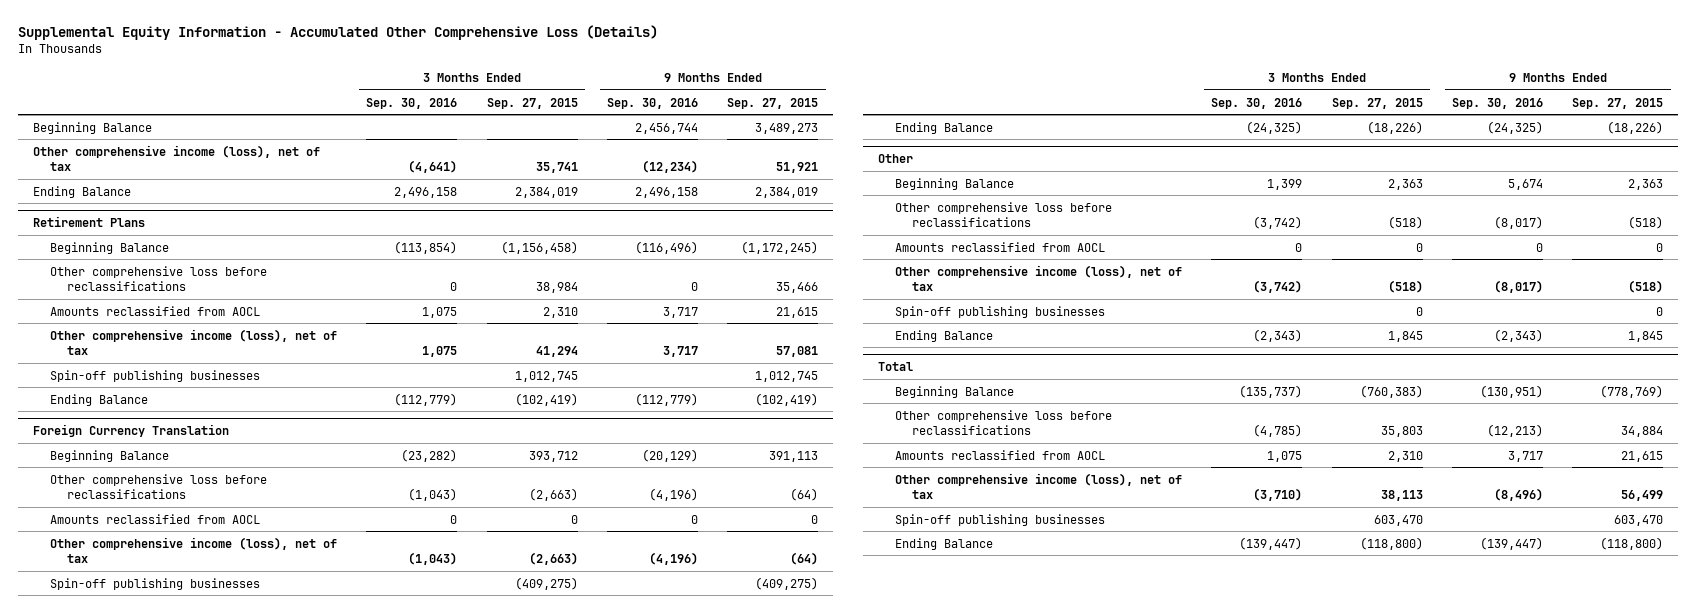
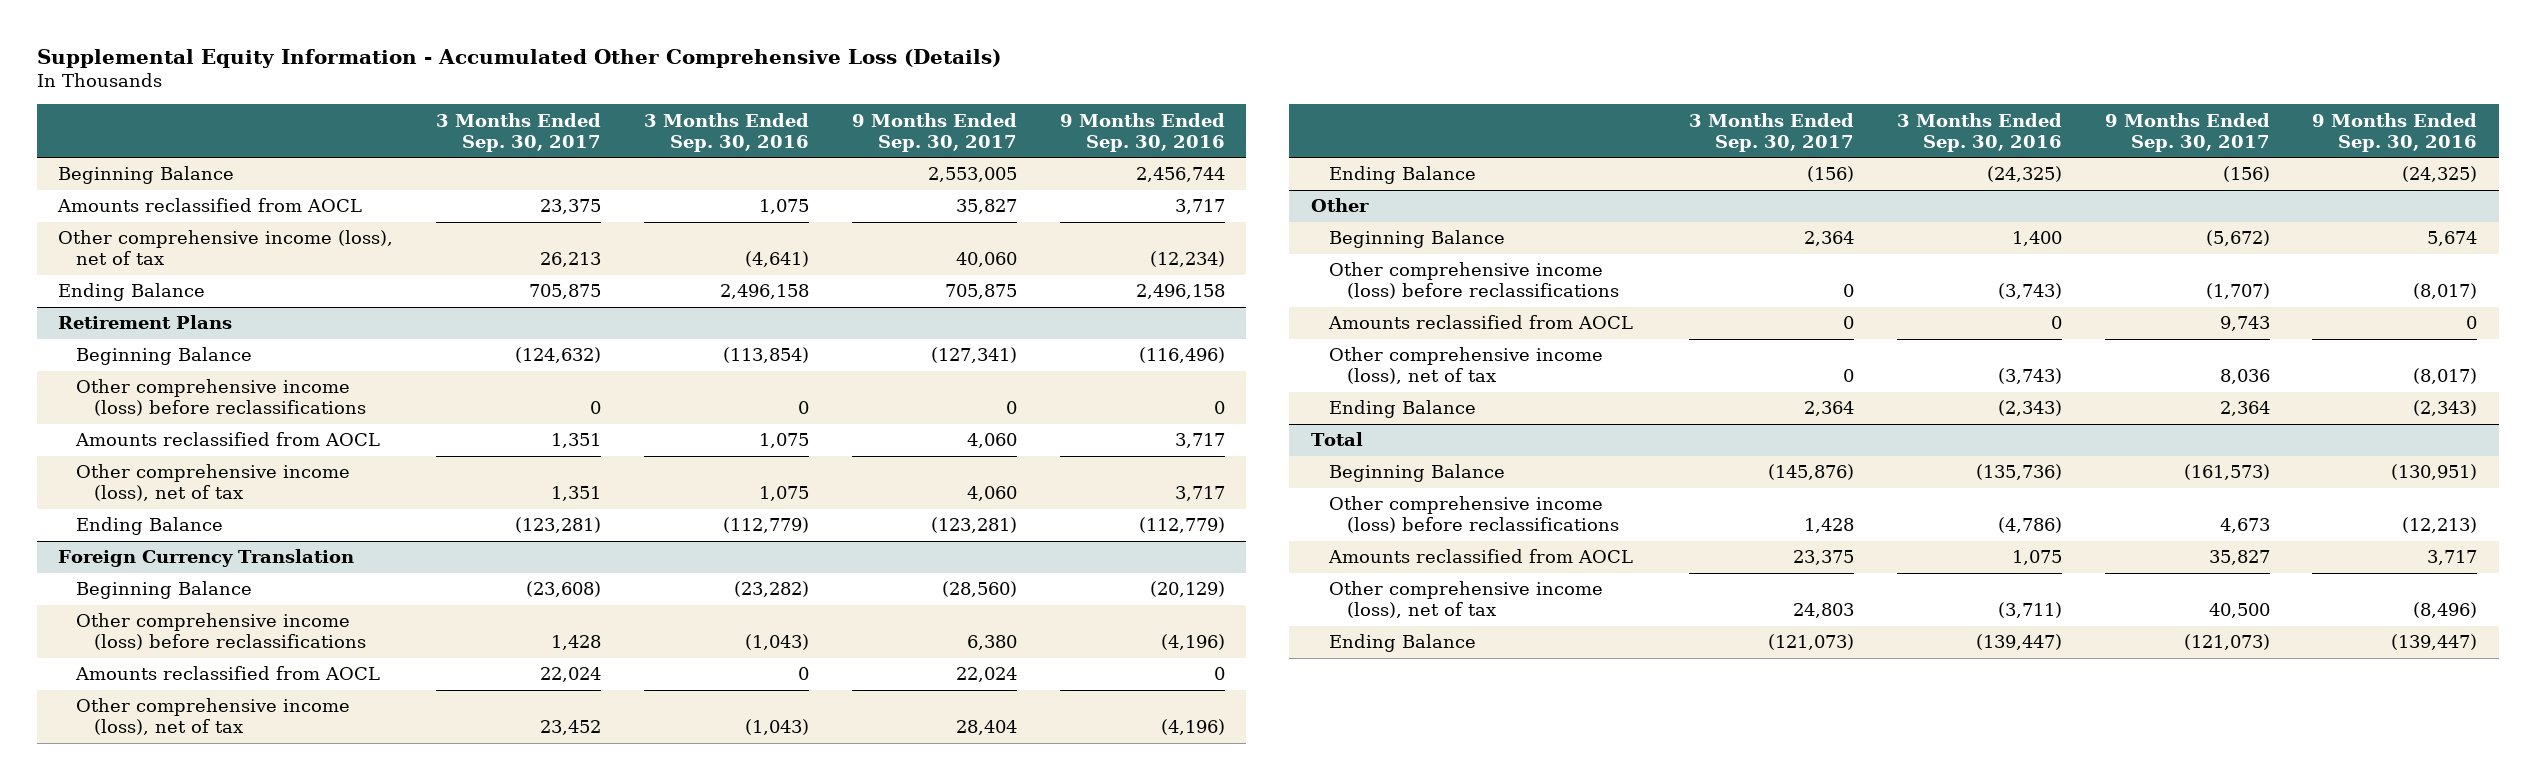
- | 3 Months Ended Sep. 30, 2016 | 3 Months Ended Sep. 27, 2015 | 9 Months Ended Sep. 30, 2016 | 9 Months Ended Sep. 27, 2015
+ | 3 Months Ended Sep. 30, 2017 | 3 Months Ended Sep. 30, 2016 | 9 Months Ended Sep. 30, 2017 | 9 Months Ended Sep. 30, 2016
+ Amounts reclassified from AOCL | 23,375 | 1,075 | 35,827 | 3,717
@ Retirement Plans
- Other comprehensive loss before reclassifications | 0 | 38,984 | 0 | 35,466
+ Other comprehensive income (loss) before reclassifications | 0 | 0 | 0 | 0
- Spin-off publishing businesses | | 1,012,745 | | 1,012,745
@ Foreign Currency Translation
- Other comprehensive loss before reclassifications | (1,043) | (2,663) | (4,196) | (64)
+ Other comprehensive income (loss) before reclassifications | 1,428 | (1,043) | 6,380 | (4,196)
- Spin-off publishing businesses | | (409,275) | | (409,275)
@ Other
- Beginning Balance | 1,399 | 2,363 | 5,674 | 2,363
- Other comprehensive loss before reclassifications | (3,742) | (518) | (8,017) | (518)
+ Beginning Balance | 2,364 | 1,400 | (5,672) | 5,674
+ Other comprehensive income (loss) before reclassifications | 0 | (3,743) | (1,707) | (8,017)
- Other comprehensive income (loss), net of tax | (3,742) | (518) | (8,017) | (518)
- Spin-off publishing businesses | | 0 | | 0
+ Other comprehensive income (loss), net of tax | 0 | (3,743) | 8,036 | (8,017)
@ Total
- Beginning Balance | (135,737) | (760,383) | (130,951) | (778,769)
- Other comprehensive loss before reclassifications | (4,785) | 35,803 | (12,213) | 34,884
+ Beginning Balance | (145,876) | (135,736) | (161,573) | (130,951)
+ Other comprehensive income (loss) before reclassifications | 1,428 | (4,786) | 4,673 | (12,213)
- Other comprehensive income (loss), net of tax | (3,710) | 38,113 | (8,496) | 56,499
- Spin-off publishing businesses | | 603,470 | | 603,470
+ Other comprehensive income (loss), net of tax | 24,803 | (3,711) | 40,500 | (8,496)

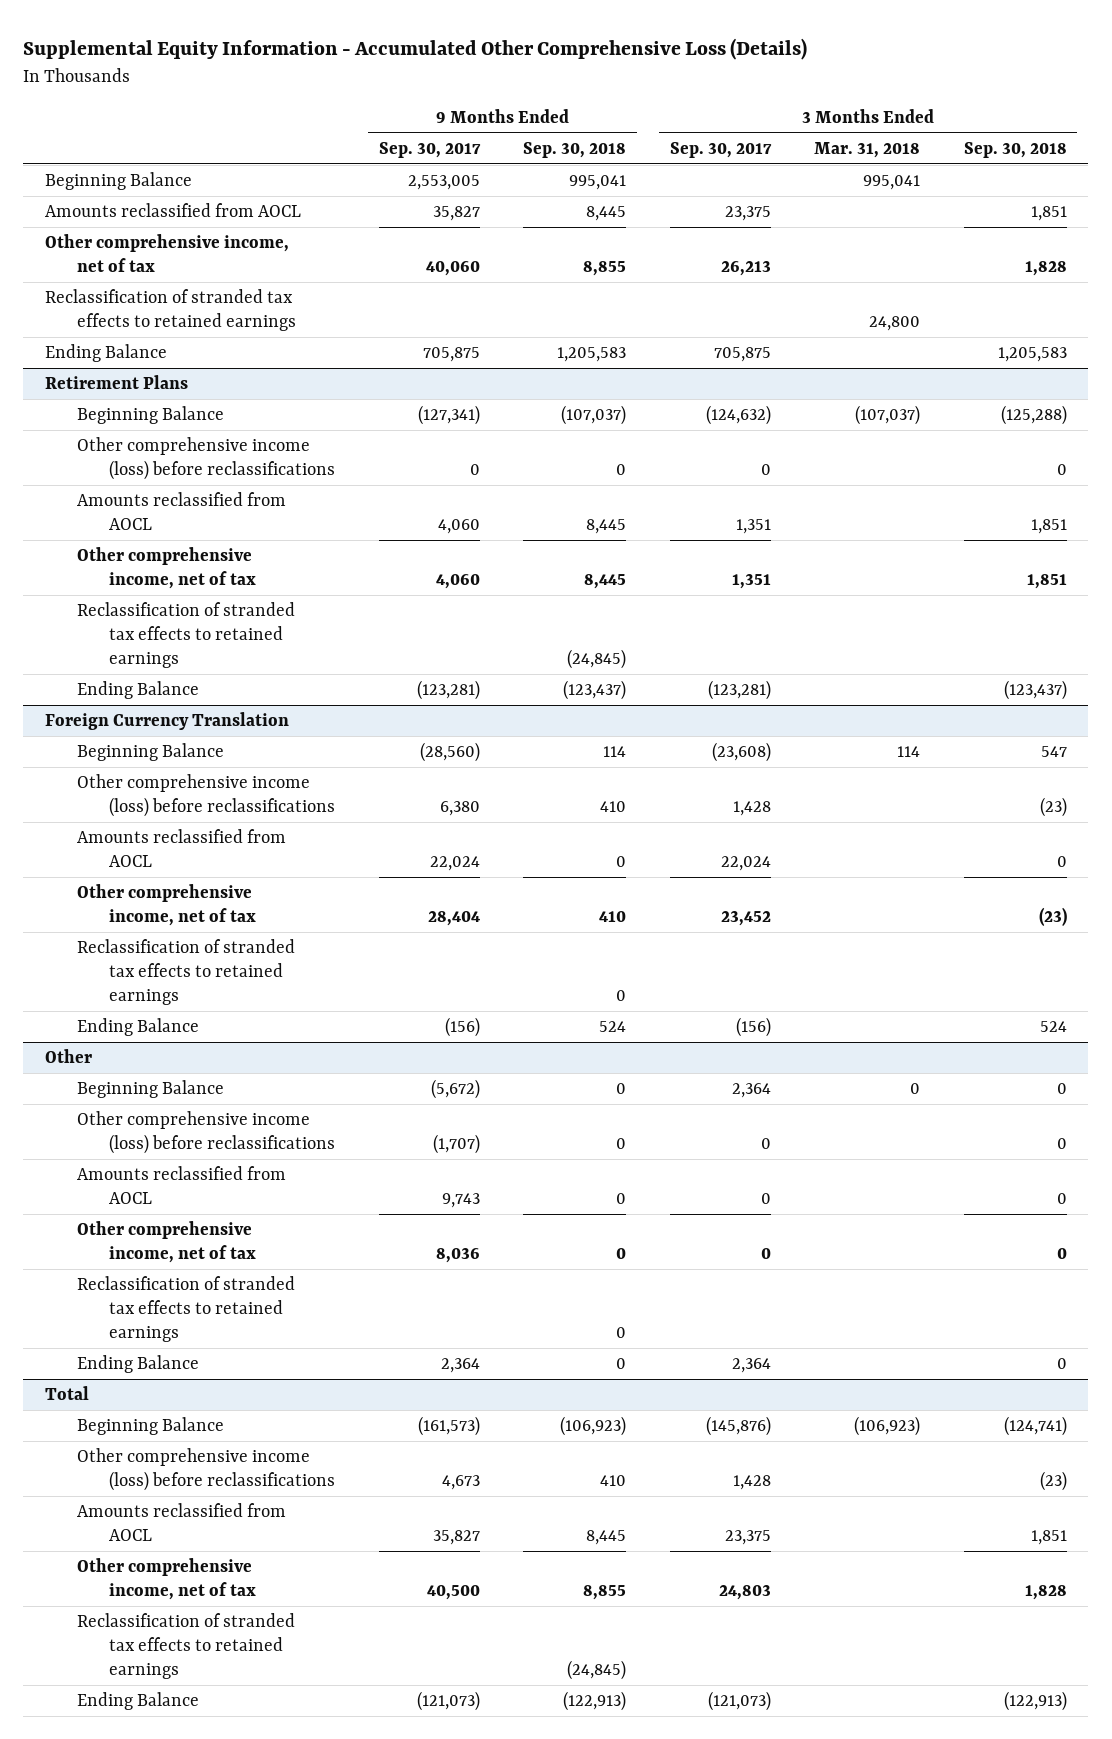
- | 3 Months Ended Sep. 30, 2017 | 3 Months Ended Sep. 30, 2016 | 9 Months Ended Sep. 30, 2017 | 9 Months Ended Sep. 30, 2016
+ | 9 Months Ended Sep. 30, 2017 | 9 Months Ended Sep. 30, 2018 | 3 Months Ended Sep. 30, 2017 | 3 Months Ended Mar. 31, 2018 | 3 Months Ended Sep. 30, 2018
- Other comprehensive income (loss), net of tax | 26,213 | (4,641) | 40,060 | (12,234)
+ Other comprehensive income, net of tax | 40,060 | 8,855 | 26,213 | | 1,828
+ Reclassification of stranded tax effects to retained earnings | | | | 24,800 |
@ Retirement Plans
- Other comprehensive income (loss), net of tax | 1,351 | 1,075 | 4,060 | 3,717
+ Other comprehensive income, net of tax | 4,060 | 8,445 | 1,351 | | 1,851
+ Reclassification of stranded tax effects to retained earnings | | (24,845) | | |
@ Foreign Currency Translation
- Other comprehensive income (loss), net of tax | 23,452 | (1,043) | 28,404 | (4,196)
+ Other comprehensive income, net of tax | 28,404 | 410 | 23,452 | | (23)
+ Reclassification of stranded tax effects to retained earnings | | 0 | | |
@ Other
- Other comprehensive income (loss), net of tax | 0 | (3,743) | 8,036 | (8,017)
+ Other comprehensive income, net of tax | 8,036 | 0 | 0 | | 0
+ Reclassification of stranded tax effects to retained earnings | | 0 | | |
@ Total
- Other comprehensive income (loss), net of tax | 24,803 | (3,711) | 40,500 | (8,496)
+ Other comprehensive income, net of tax | 40,500 | 8,855 | 24,803 | | 1,828
+ Reclassification of stranded tax effects to retained earnings | | (24,845) | | |

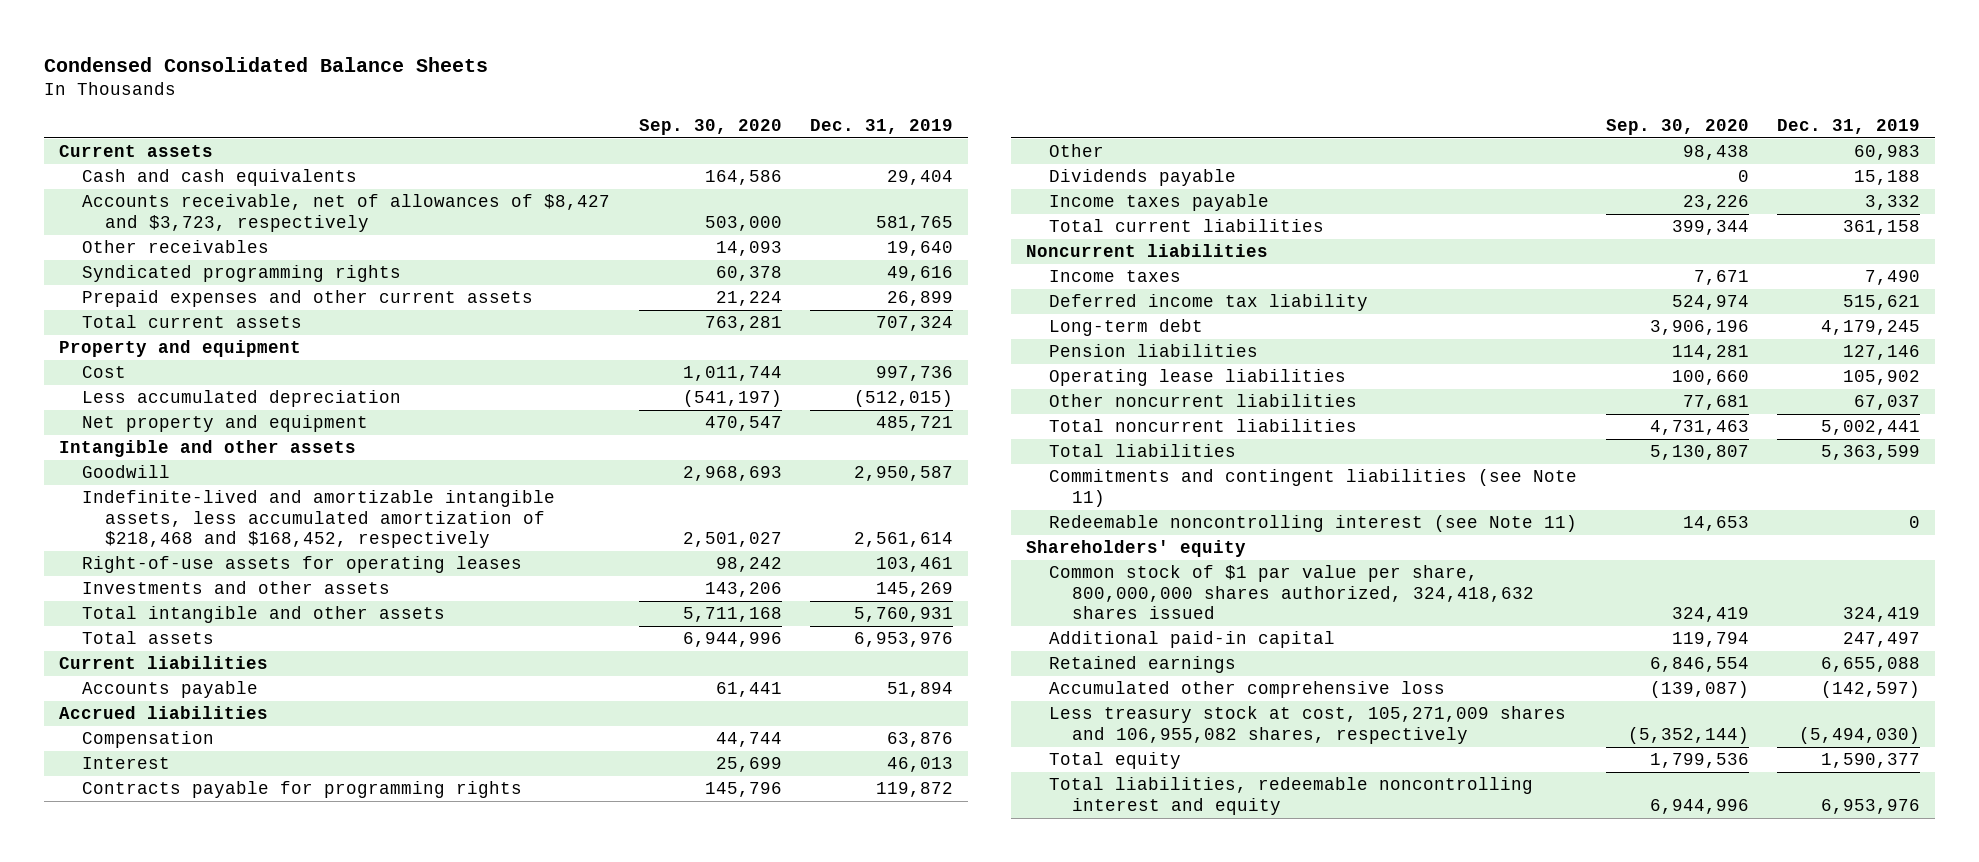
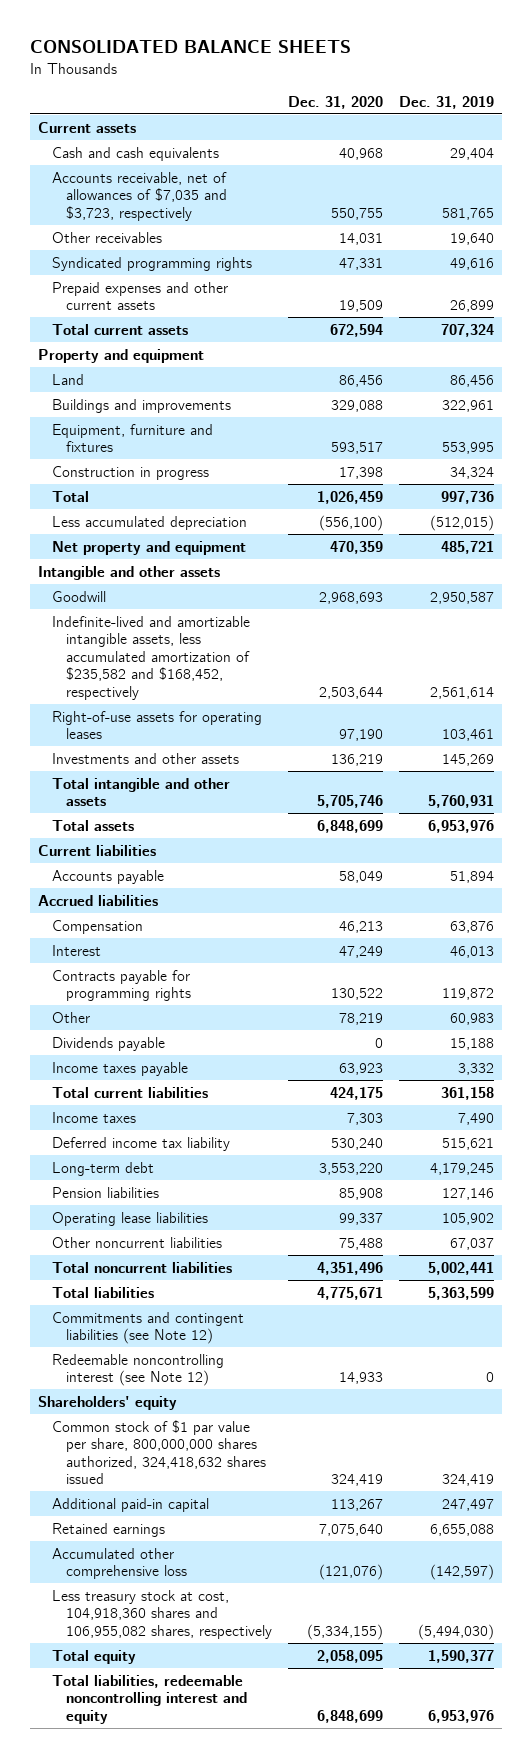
- Condensed Consolidated Balance Sheets
+ CONSOLIDATED BALANCE SHEETS
- | Sep. 30, 2020 | Dec. 31, 2019
+ | Dec. 31, 2020 | Dec. 31, 2019
- Accounts receivable, net of allowances of $8,427 and $3,723, respectively | 503,000 | 581,765
+ Accounts receivable, net of allowances of $7,035 and $3,723, respectively | 550,755 | 581,765
- Cost | 1,011,744 | 997,736
+ Land | 86,456 | 86,456
+ Buildings and improvements | 329,088 | 322,961
+ Equipment, furniture and fixtures | 593,517 | 553,995
+ Construction in progress | 17,398 | 34,324
+ Total | 1,026,459 | 997,736
- Indefinite-lived and amortizable intangible assets, less accumulated amortization of $218,468 and $168,452, respectively | 2,501,027 | 2,561,614
+ Indefinite-lived and amortizable intangible assets, less accumulated amortization of $235,582 and $168,452, respectively | 2,503,644 | 2,561,614
- Noncurrent liabilities
- Commitments and contingent liabilities (see Note 11)
- Redeemable noncontrolling interest (see Note 11) | 14,653 | 0
+ Commitments and contingent liabilities (see Note 12)
+ Redeemable noncontrolling interest (see Note 12) | 14,933 | 0
- Less treasury stock at cost, 105,271,009 shares and 106,955,082 shares, respectively | (5,352,144) | (5,494,030)
+ Less treasury stock at cost, 104,918,360 shares and 106,955,082 shares, respectively | (5,334,155) | (5,494,030)

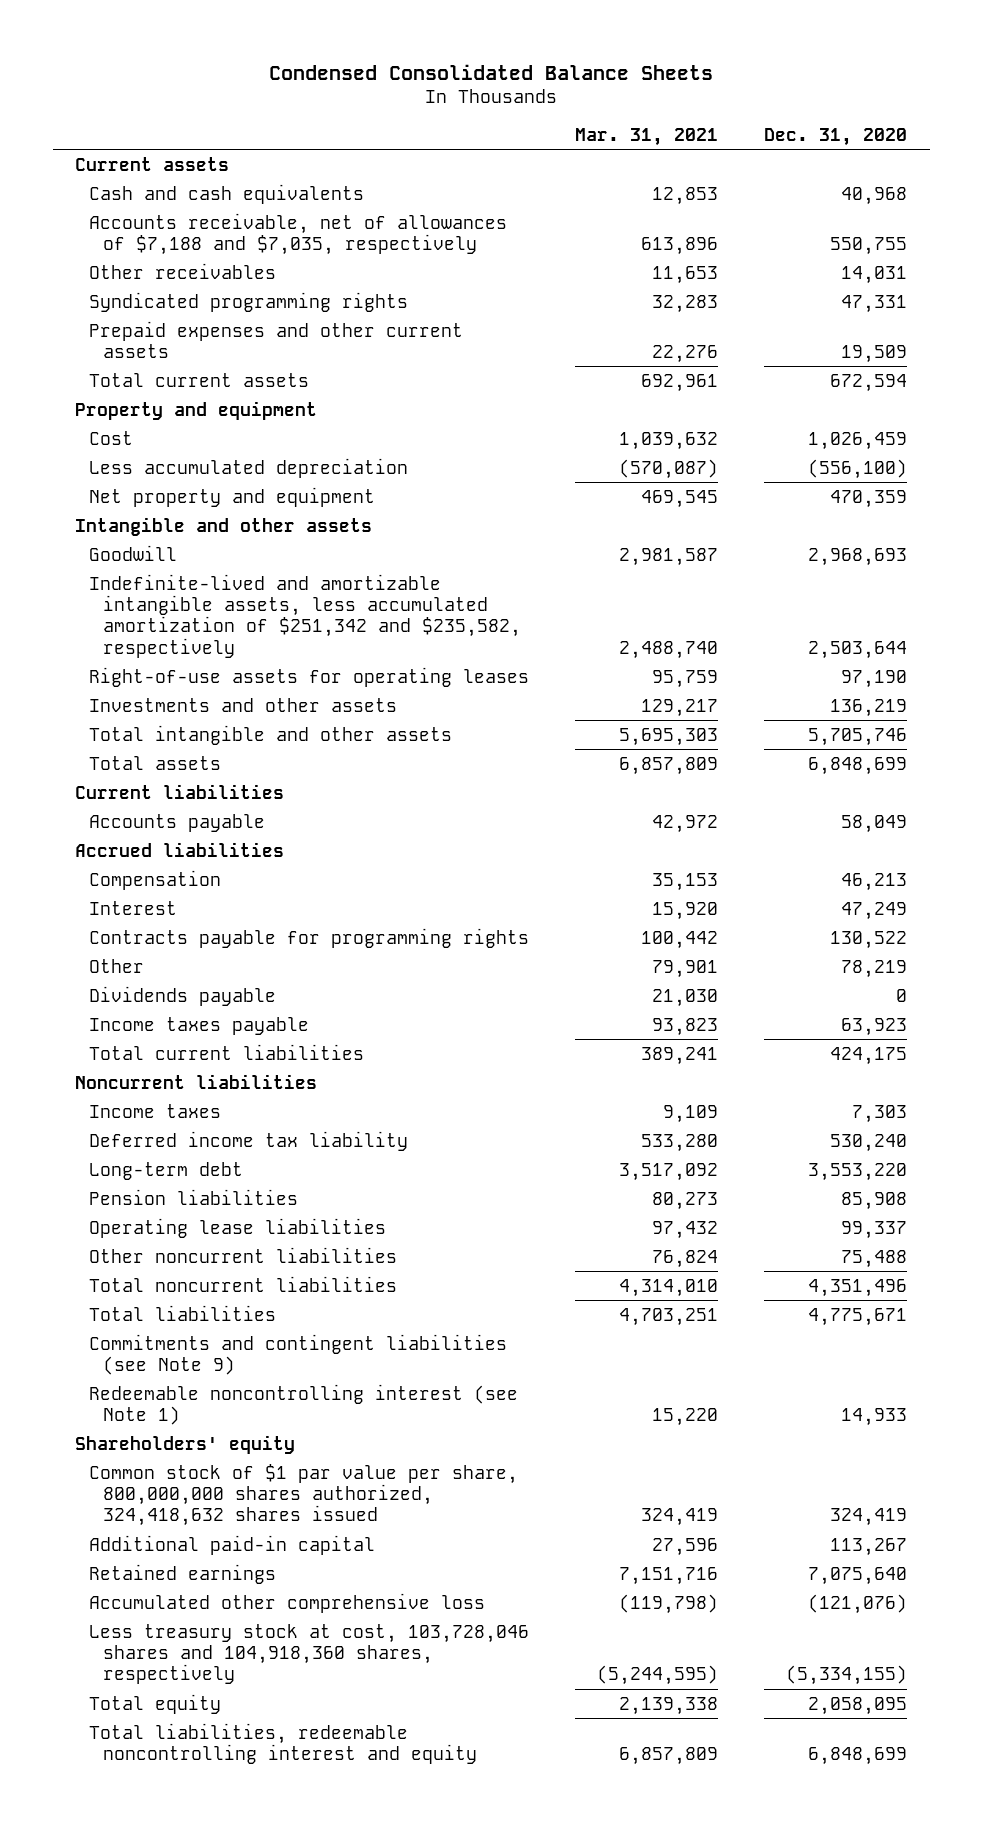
- CONSOLIDATED BALANCE SHEETS
+ Condensed Consolidated Balance Sheets
- | Dec. 31, 2020 | Dec. 31, 2019
+ | Mar. 31, 2021 | Dec. 31, 2020
- Accounts receivable, net of allowances of $7,035 and $3,723, respectively | 550,755 | 581,765
+ Accounts receivable, net of allowances of $7,188 and $7,035, respectively | 613,896 | 550,755
- Land | 86,456 | 86,456
- Buildings and improvements | 329,088 | 322,961
- Equipment, furniture and fixtures | 593,517 | 553,995
- Construction in progress | 17,398 | 34,324
- Total | 1,026,459 | 997,736
+ Cost | 1,039,632 | 1,026,459
- Indefinite-lived and amortizable intangible assets, less accumulated amortization of $235,582 and $168,452, respectively | 2,503,644 | 2,561,614
+ Indefinite-lived and amortizable intangible assets, less accumulated amortization of $251,342 and $235,582, respectively | 2,488,740 | 2,503,644
+ Noncurrent liabilities
- Commitments and contingent liabilities (see Note 12)
- Redeemable noncontrolling interest (see Note 12) | 14,933 | 0
+ Commitments and contingent liabilities (see Note 9)
+ Redeemable noncontrolling interest (see Note 1) | 15,220 | 14,933
- Less treasury stock at cost, 104,918,360 shares and 106,955,082 shares, respectively | (5,334,155) | (5,494,030)
+ Less treasury stock at cost, 103,728,046 shares and 104,918,360 shares, respectively | (5,244,595) | (5,334,155)

